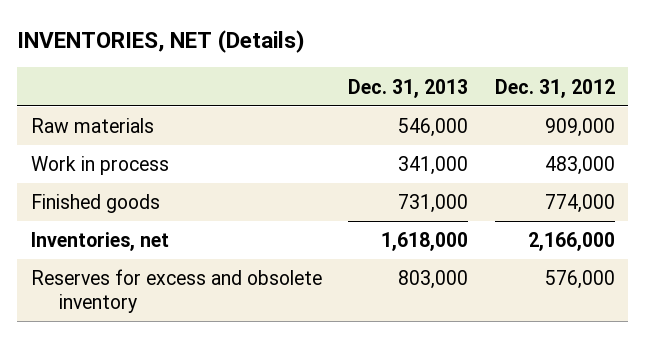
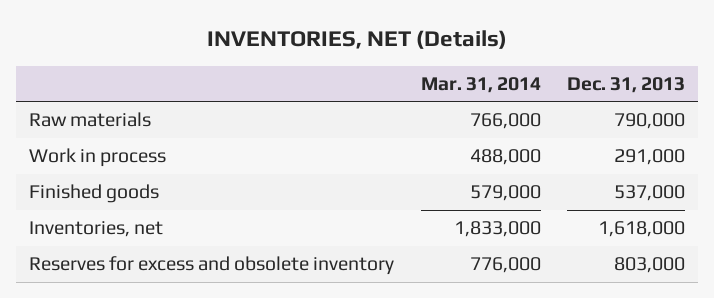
- | Dec. 31, 2013 | Dec. 31, 2012
+ | Mar. 31, 2014 | Dec. 31, 2013
- Raw materials | 546,000 | 909,000
- Work in process | 341,000 | 483,000
- Finished goods | 731,000 | 774,000
+ Raw materials | 766,000 | 790,000
+ Work in process | 488,000 | 291,000
+ Finished goods | 579,000 | 537,000

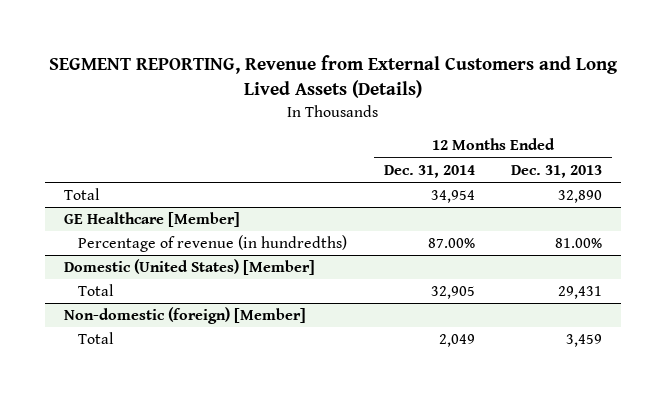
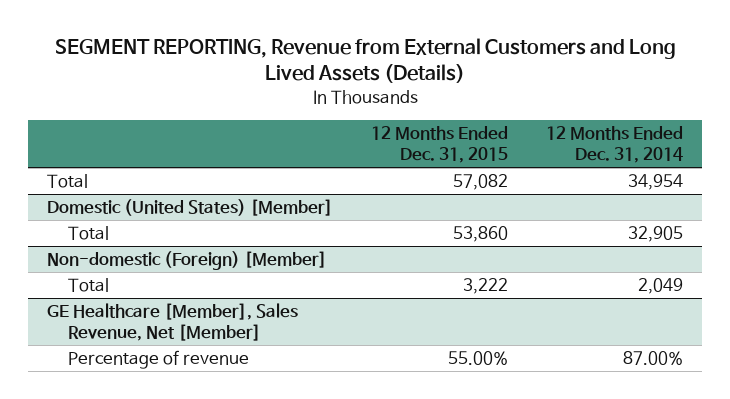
- | 12 Months Ended Dec. 31, 2014 | 12 Months Ended Dec. 31, 2013
+ | 12 Months Ended Dec. 31, 2015 | 12 Months Ended Dec. 31, 2014
- GE Healthcare [Member]
- Percentage of revenue (in hundredths) | 87.00% | 81.00%
- Non-domestic (foreign) [Member]
+ Non-domestic (Foreign) [Member]
+ GE Healthcare [Member], Sales Revenue, Net [Member]
+ Percentage of revenue | 55.00% | 87.00%

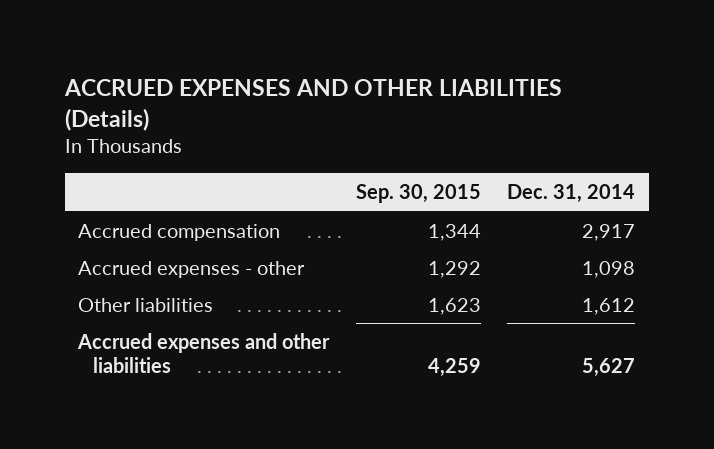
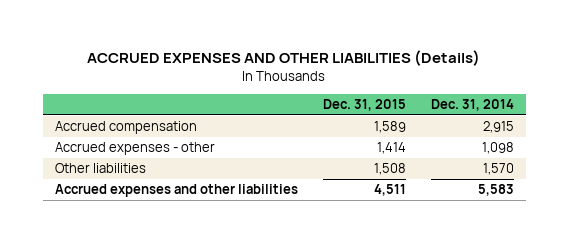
- | Sep. 30, 2015 | Dec. 31, 2014
+ | Dec. 31, 2015 | Dec. 31, 2014
- Accrued compensation | 1,344 | 2,917
+ Accrued compensation | 1,589 | 2,915
- Other liabilities | 1,623 | 1,612
- Accrued expenses and other liabilities | 4,259 | 5,627
+ Other liabilities | 1,508 | 1,570
+ Accrued expenses and other liabilities | 4,511 | 5,583

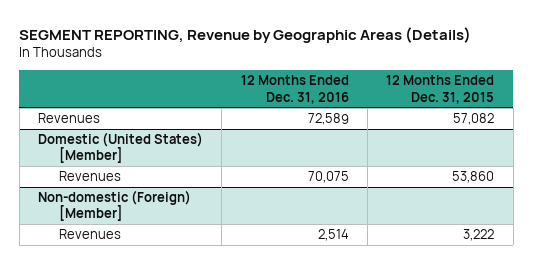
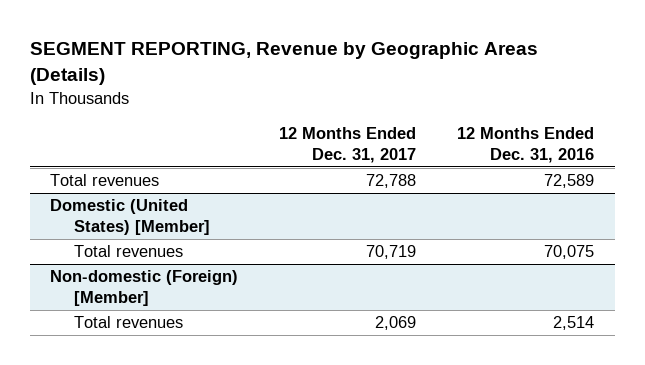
- | 12 Months Ended Dec. 31, 2016 | 12 Months Ended Dec. 31, 2015
+ | 12 Months Ended Dec. 31, 2017 | 12 Months Ended Dec. 31, 2016
- Revenues | 72,589 | 57,082
+ Total revenues | 72,788 | 72,589
@ Domestic (United States) [Member]
- Revenues | 70,075 | 53,860
+ Total revenues | 70,719 | 70,075
@ Non-domestic (Foreign) [Member]
- Revenues | 2,514 | 3,222
+ Total revenues | 2,069 | 2,514

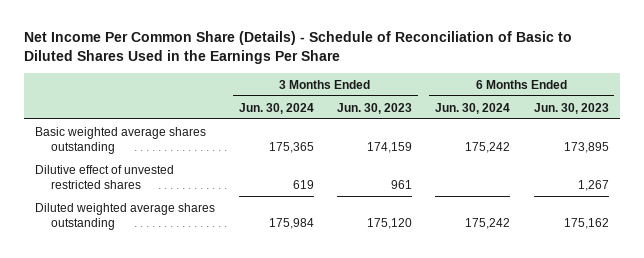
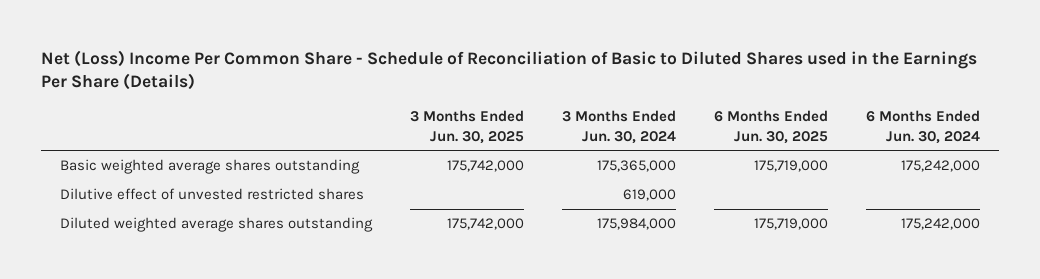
- Net Income Per Common Share (Details) - Schedule of Reconciliation of Basic to Diluted Shares Used in the Earnings Per Share
+ Net (Loss) Income Per Common Share - Schedule of Reconciliation of Basic to Diluted Shares used in the Earnings Per Share (Details)
- | 3 Months Ended Jun. 30, 2024 | 3 Months Ended Jun. 30, 2023 | 6 Months Ended Jun. 30, 2024 | 6 Months Ended Jun. 30, 2023
+ | 3 Months Ended Jun. 30, 2025 | 3 Months Ended Jun. 30, 2024 | 6 Months Ended Jun. 30, 2025 | 6 Months Ended Jun. 30, 2024
- Basic weighted average shares outstanding | 175,365 | 174,159 | 175,242 | 173,895
- Dilutive effect of unvested restricted shares | 619 | 961 | | 1,267
- Diluted weighted average shares outstanding | 175,984 | 175,120 | 175,242 | 175,162
+ Basic weighted average shares outstanding | 175,742,000 | 175,365,000 | 175,719,000 | 175,242,000
+ Dilutive effect of unvested restricted shares | | 619,000 | |
+ Diluted weighted average shares outstanding | 175,742,000 | 175,984,000 | 175,719,000 | 175,242,000

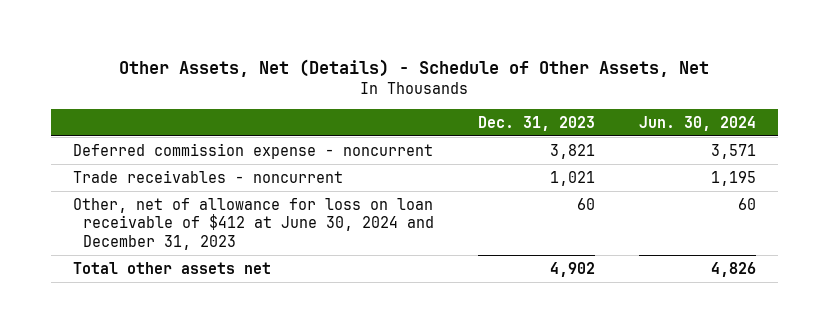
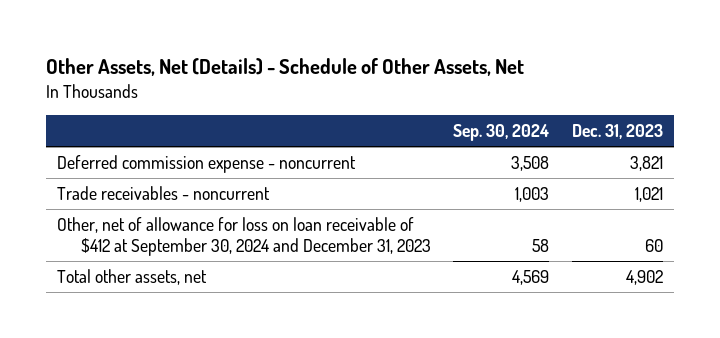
- | Dec. 31, 2023 | Jun. 30, 2024
+ | Sep. 30, 2024 | Dec. 31, 2023
- Other, net of allowance for loss on loan receivable of $412 at June 30, 2024 and December 31, 2023 | 60 | 60
- Total other assets net | 4,902 | 4,826
+ Other, net of allowance for loss on loan receivable of $412 at September 30, 2024 and December 31, 2023 | 58 | 60
+ Total other assets, net | 4,569 | 4,902

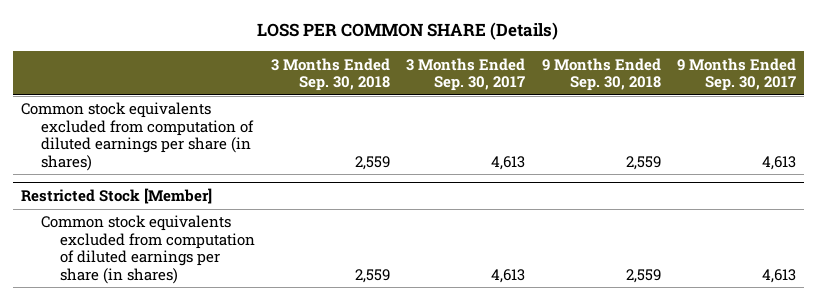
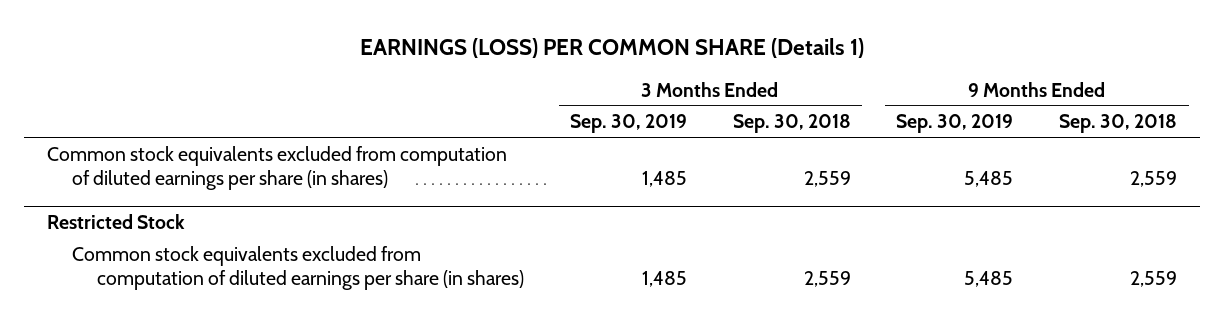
- LOSS PER COMMON SHARE (Details)
+ EARNINGS (LOSS) PER COMMON SHARE (Details 1)
- | 3 Months Ended Sep. 30, 2018 | 3 Months Ended Sep. 30, 2017 | 9 Months Ended Sep. 30, 2018 | 9 Months Ended Sep. 30, 2017
+ | 3 Months Ended Sep. 30, 2019 | 3 Months Ended Sep. 30, 2018 | 9 Months Ended Sep. 30, 2019 | 9 Months Ended Sep. 30, 2018
- Restricted Stock [Member]
+ Restricted Stock

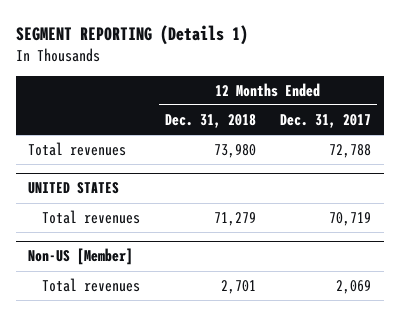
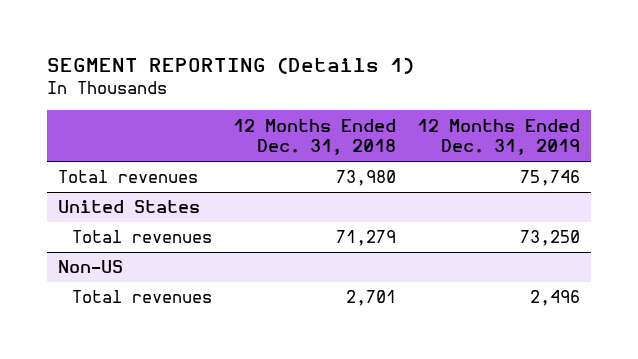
- | 12 Months Ended Dec. 31, 2018 | 12 Months Ended Dec. 31, 2017
+ | 12 Months Ended Dec. 31, 2018 | 12 Months Ended Dec. 31, 2019
- UNITED STATES
+ United States
- Non-US [Member]
+ Non-US

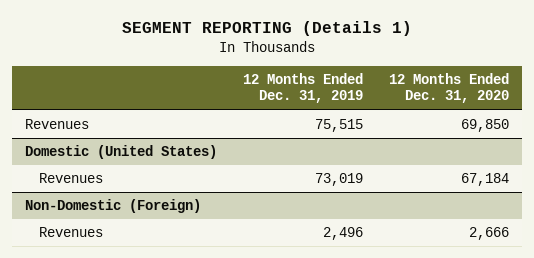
- | 12 Months Ended Dec. 31, 2018 | 12 Months Ended Dec. 31, 2019
+ | 12 Months Ended Dec. 31, 2019 | 12 Months Ended Dec. 31, 2020
- Total revenues | 73,980 | 75,746
- United States
- Total revenues | 71,279 | 73,250
- Non-US
- Total revenues | 2,701 | 2,496
+ Revenues | 75,515 | 69,850
+ Domestic (United States)
+ Revenues | 73,019 | 67,184
+ Non-Domestic (Foreign)
+ Revenues | 2,496 | 2,666

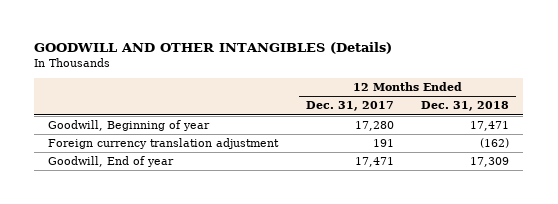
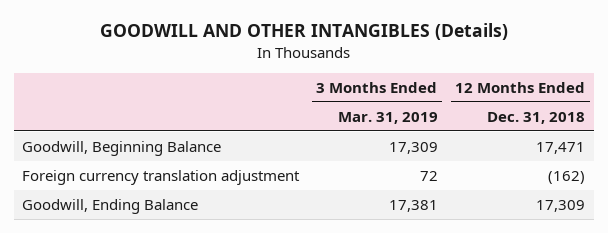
- | 12 Months Ended Dec. 31, 2017 | 12 Months Ended Dec. 31, 2018
+ | 3 Months Ended Mar. 31, 2019 | 12 Months Ended Dec. 31, 2018
- Goodwill, Beginning of year | 17,280 | 17,471
+ Goodwill, Beginning Balance | 17,309 | 17,471
- Goodwill, End of year | 17,471 | 17,309
+ Goodwill, Ending Balance | 17,381 | 17,309

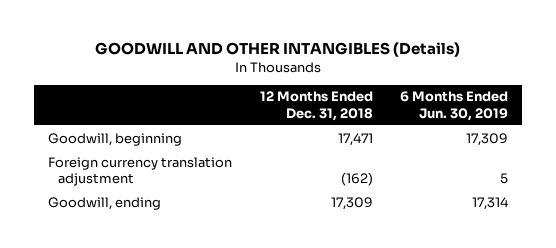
- | 3 Months Ended Mar. 31, 2019 | 12 Months Ended Dec. 31, 2018
+ | 12 Months Ended Dec. 31, 2018 | 6 Months Ended Jun. 30, 2019
- Goodwill, Beginning Balance | 17,309 | 17,471
+ Goodwill, beginning | 17,471 | 17,309
- Goodwill, Ending Balance | 17,381 | 17,309
+ Goodwill, ending | 17,309 | 17,314

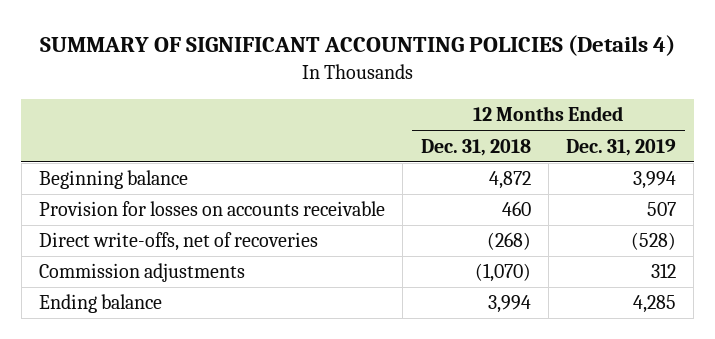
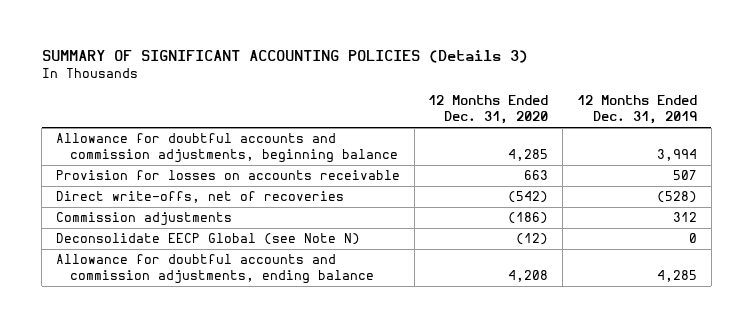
- SUMMARY OF SIGNIFICANT ACCOUNTING POLICIES (Details 4)
+ SUMMARY OF SIGNIFICANT ACCOUNTING POLICIES (Details 3)
- | 12 Months Ended Dec. 31, 2018 | 12 Months Ended Dec. 31, 2019
+ | 12 Months Ended Dec. 31, 2020 | 12 Months Ended Dec. 31, 2019
- Beginning balance | 4,872 | 3,994
+ Allowance for doubtful accounts and commission adjustments, beginning balance | 4,285 | 3,994
- Ending balance | 3,994 | 4,285
+ Deconsolidate EECP Global (see Note N) | (12) | 0
+ Allowance for doubtful accounts and commission adjustments, ending balance | 4,208 | 4,285

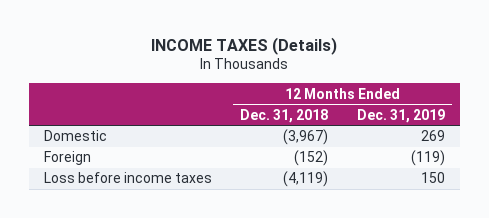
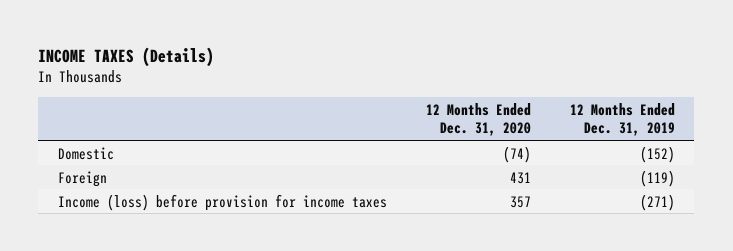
- | 12 Months Ended Dec. 31, 2018 | 12 Months Ended Dec. 31, 2019
+ | 12 Months Ended Dec. 31, 2020 | 12 Months Ended Dec. 31, 2019
- Domestic | (3,967) | 269
+ Domestic | (74) | (152)
- Loss before income taxes | (4,119) | 150
+ Income (loss) before provision for income taxes | 357 | (271)

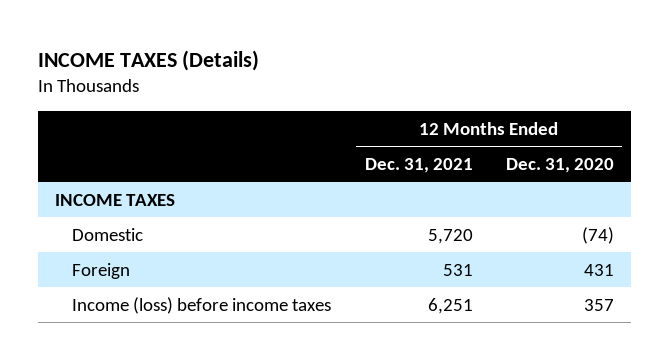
- | 12 Months Ended Dec. 31, 2020 | 12 Months Ended Dec. 31, 2019
+ | 12 Months Ended Dec. 31, 2021 | 12 Months Ended Dec. 31, 2020
+ INCOME TAXES
- Income (loss) before provision for income taxes | 357 | (271)
+ Income (loss) before income taxes | 6,251 | 357

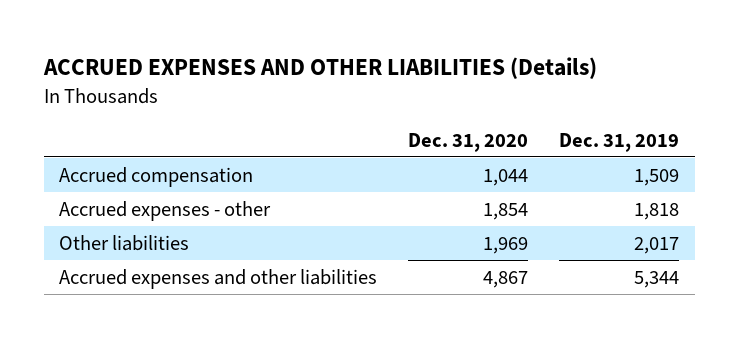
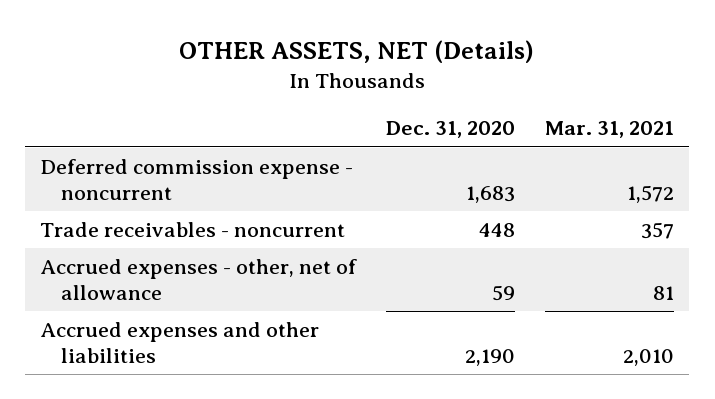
- ACCRUED EXPENSES AND OTHER LIABILITIES (Details)
+ OTHER ASSETS, NET (Details)
- | Dec. 31, 2020 | Dec. 31, 2019
+ | Dec. 31, 2020 | Mar. 31, 2021
- Accrued compensation | 1,044 | 1,509
- Accrued expenses - other | 1,854 | 1,818
- Other liabilities | 1,969 | 2,017
- Accrued expenses and other liabilities | 4,867 | 5,344
+ Deferred commission expense - noncurrent | 1,683 | 1,572
+ Trade receivables - noncurrent | 448 | 357
+ Accrued expenses - other, net of allowance | 59 | 81
+ Accrued expenses and other liabilities | 2,190 | 2,010

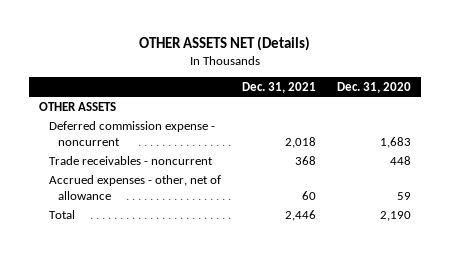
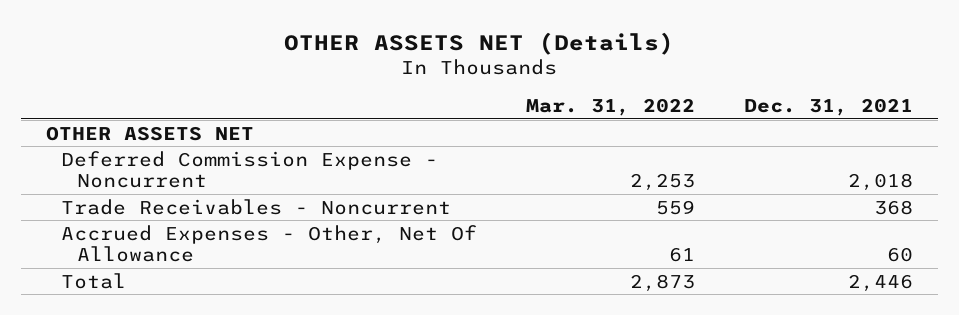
- | Dec. 31, 2021 | Dec. 31, 2020
+ | Mar. 31, 2022 | Dec. 31, 2021
- OTHER ASSETS
- Deferred commission expense - noncurrent | 2,018 | 1,683
- Trade receivables - noncurrent | 368 | 448
- Accrued expenses - other, net of allowance | 60 | 59
+ OTHER ASSETS NET
+ Deferred Commission Expense - Noncurrent | 2,253 | 2,018
+ Trade Receivables - Noncurrent | 559 | 368
+ Accrued Expenses - Other, Net Of Allowance | 61 | 60

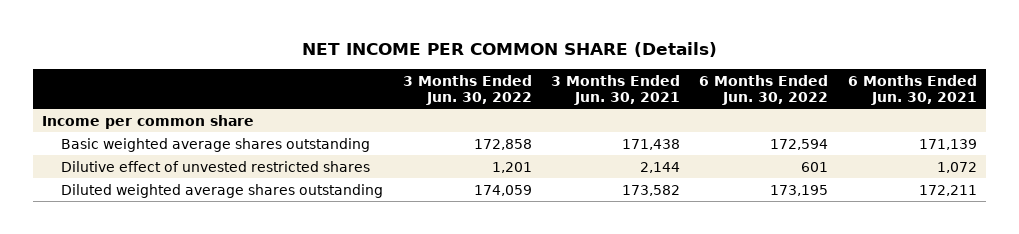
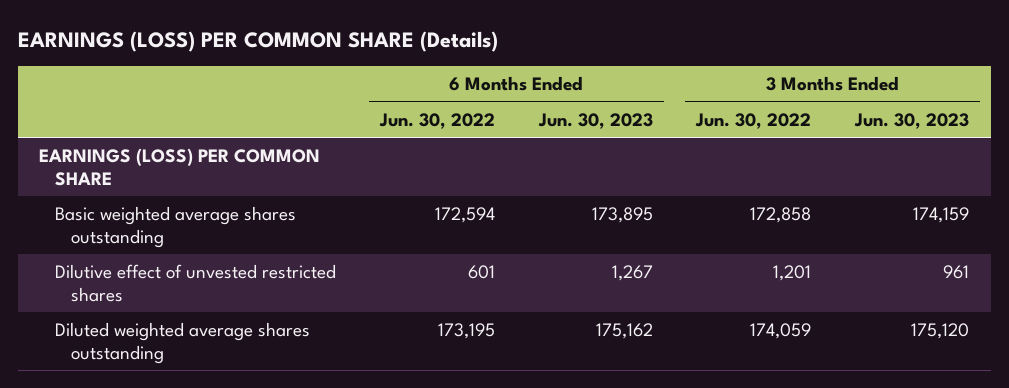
- NET INCOME PER COMMON SHARE (Details)
+ EARNINGS (LOSS) PER COMMON SHARE (Details)
- | 3 Months Ended Jun. 30, 2022 | 3 Months Ended Jun. 30, 2021 | 6 Months Ended Jun. 30, 2022 | 6 Months Ended Jun. 30, 2021
+ | 6 Months Ended Jun. 30, 2022 | 6 Months Ended Jun. 30, 2023 | 3 Months Ended Jun. 30, 2022 | 3 Months Ended Jun. 30, 2023
- Income per common share
+ EARNINGS (LOSS) PER COMMON SHARE

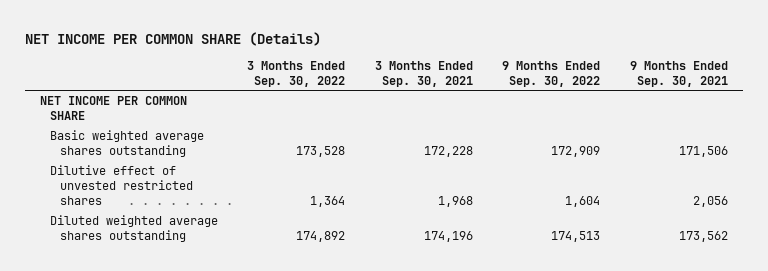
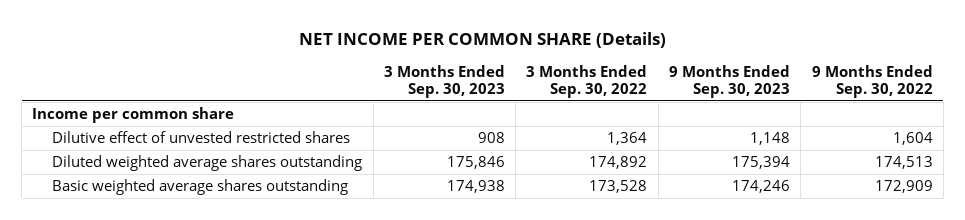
- | 3 Months Ended Sep. 30, 2022 | 3 Months Ended Sep. 30, 2021 | 9 Months Ended Sep. 30, 2022 | 9 Months Ended Sep. 30, 2021
+ | 3 Months Ended Sep. 30, 2023 | 3 Months Ended Sep. 30, 2022 | 9 Months Ended Sep. 30, 2023 | 9 Months Ended Sep. 30, 2022
- NET INCOME PER COMMON SHARE
+ Income per common share
moved down: Basic weighted average shares outstanding | 174,938 | 173,528 | 174,246 | 172,909

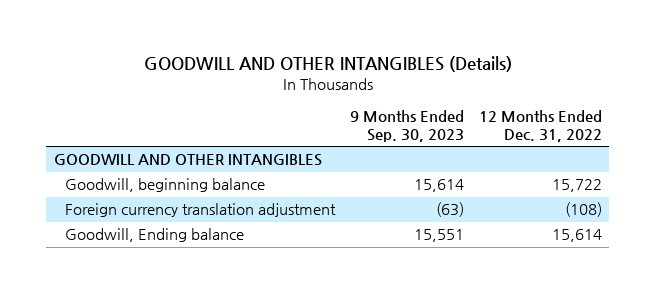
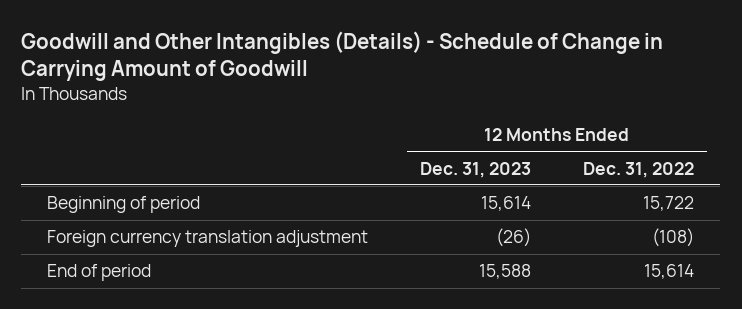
- GOODWILL AND OTHER INTANGIBLES (Details)
+ Goodwill and Other Intangibles (Details) - Schedule of Change in Carrying Amount of Goodwill
- | 9 Months Ended Sep. 30, 2023 | 12 Months Ended Dec. 31, 2022
+ | 12 Months Ended Dec. 31, 2023 | 12 Months Ended Dec. 31, 2022
- GOODWILL AND OTHER INTANGIBLES
- Goodwill, beginning balance | 15,614 | 15,722
+ Beginning of period | 15,614 | 15,722
- Goodwill, Ending balance | 15,551 | 15,614
+ End of period | 15,588 | 15,614

